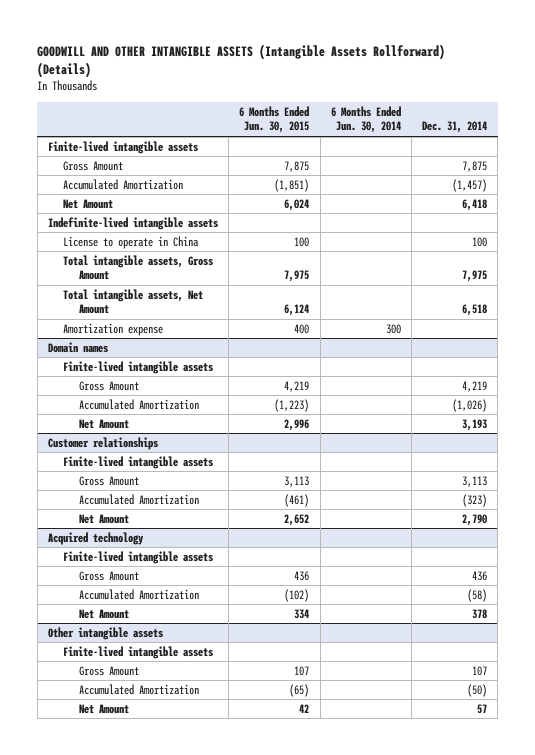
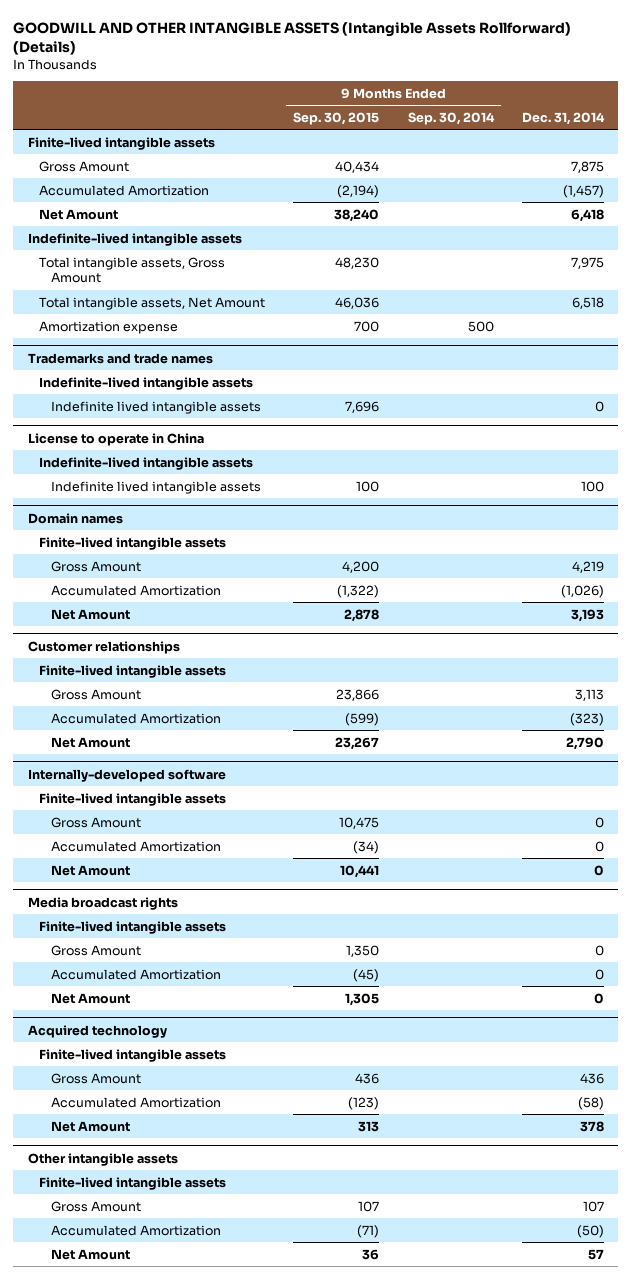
- | 6 Months Ended Jun. 30, 2015 | 6 Months Ended Jun. 30, 2014 | Dec. 31, 2014
+ | 9 Months Ended Sep. 30, 2015 | 9 Months Ended Sep. 30, 2014 | Dec. 31, 2014
- License to operate in China | 100 | | 100
+ Trademarks and trade names
+ Indefinite-lived intangible assets
+ Indefinite lived intangible assets | 7,696 | | 0
+ License to operate in China
+ Indefinite-lived intangible assets
+ Indefinite lived intangible assets | 100 | | 100
+ Internally-developed software
+ Finite-lived intangible assets
+ Gross Amount | 10,475 | | 0
+ Accumulated Amortization | (34) | | 0
+ Net Amount | 10,441 | | 0
+ Media broadcast rights
+ Finite-lived intangible assets
+ Gross Amount | 1,350 | | 0
+ Accumulated Amortization | (45) | | 0
+ Net Amount | 1,305 | | 0

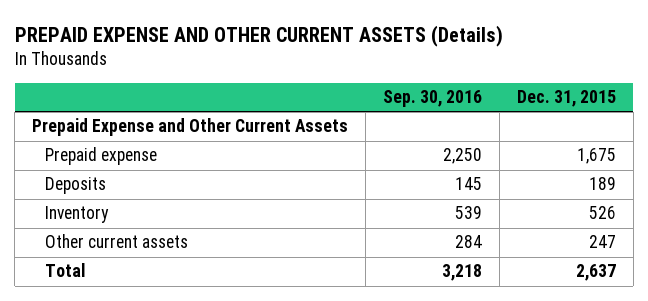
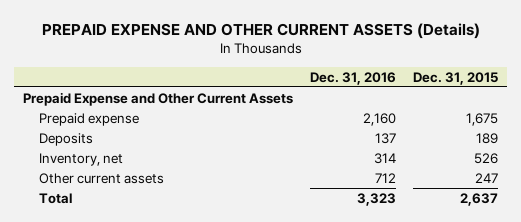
- | Sep. 30, 2016 | Dec. 31, 2015
+ | Dec. 31, 2016 | Dec. 31, 2015
- Inventory | 539 | 526
+ Inventory, net | 314 | 526

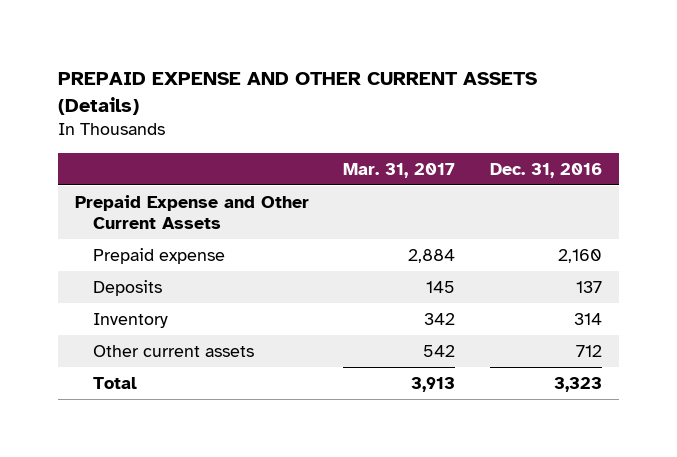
- | Dec. 31, 2016 | Dec. 31, 2015
+ | Mar. 31, 2017 | Dec. 31, 2016
- Inventory, net | 314 | 526
+ Inventory | 342 | 314

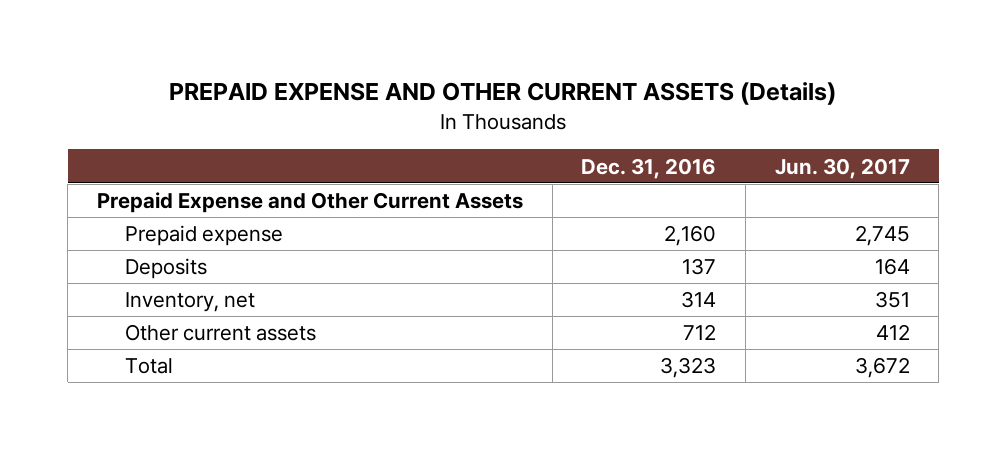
- | Mar. 31, 2017 | Dec. 31, 2016
+ | Dec. 31, 2016 | Jun. 30, 2017
- Inventory | 342 | 314
+ Inventory, net | 314 | 351

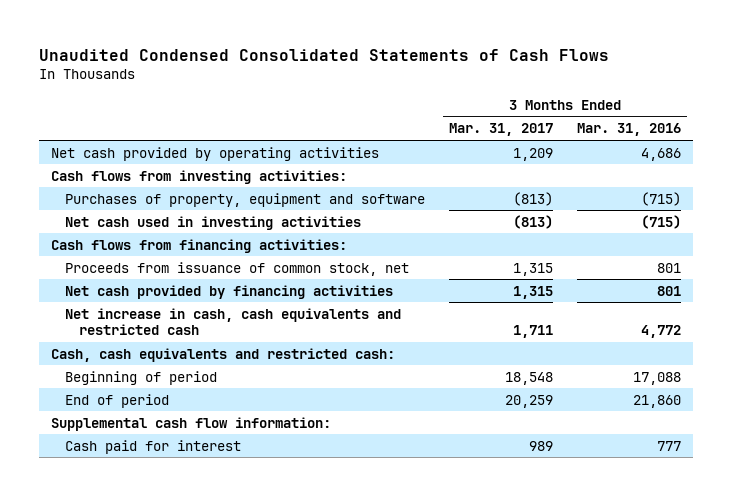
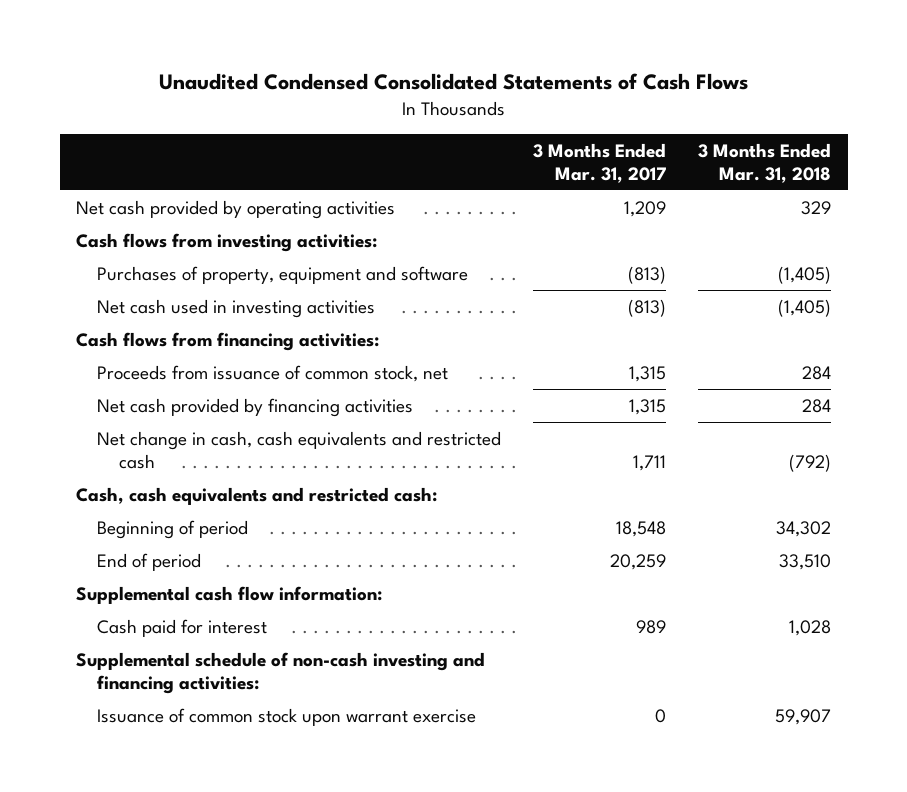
- | 3 Months Ended Mar. 31, 2017 | 3 Months Ended Mar. 31, 2016
+ | 3 Months Ended Mar. 31, 2017 | 3 Months Ended Mar. 31, 2018
- Net increase in cash, cash equivalents and restricted cash | 1,711 | 4,772
+ Net change in cash, cash equivalents and restricted cash | 1,711 | (792)
+ Supplemental schedule of non-cash investing and financing activities:
+ Issuance of common stock upon warrant exercise | 0 | 59,907

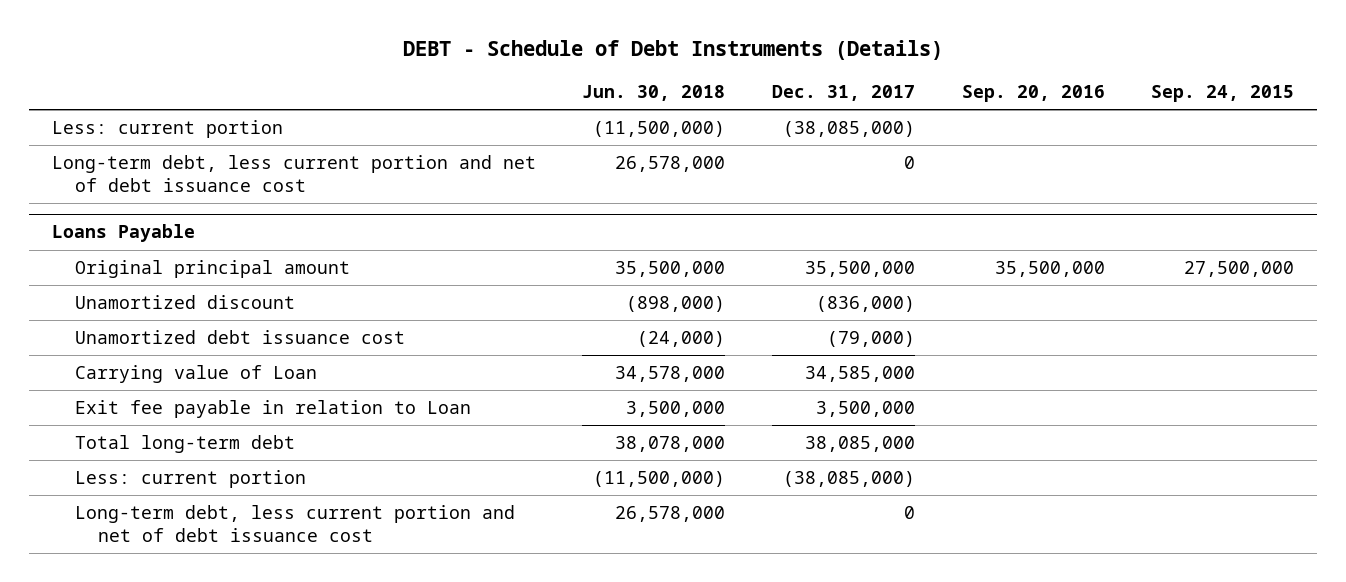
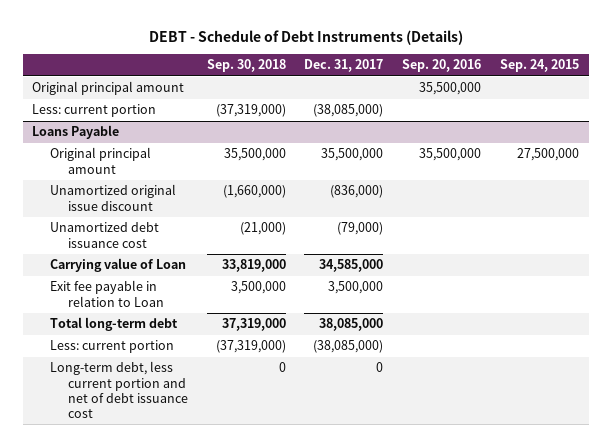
- | Jun. 30, 2018 | Dec. 31, 2017 | Sep. 20, 2016 | Sep. 24, 2015
+ | Sep. 30, 2018 | Dec. 31, 2017 | Sep. 20, 2016 | Sep. 24, 2015
+ Original principal amount | | | 35,500,000 |
- Long-term debt, less current portion and net of debt issuance cost | 26,578,000 | 0 | |
@ Loans Payable
- Unamortized discount | (898,000) | (836,000) | |
+ Unamortized original issue discount | (1,660,000) | (836,000) | |

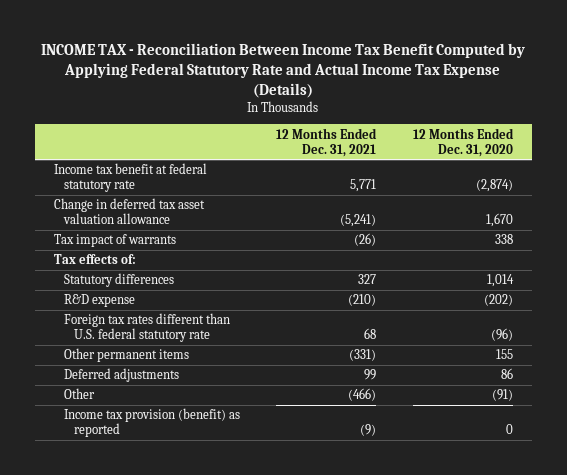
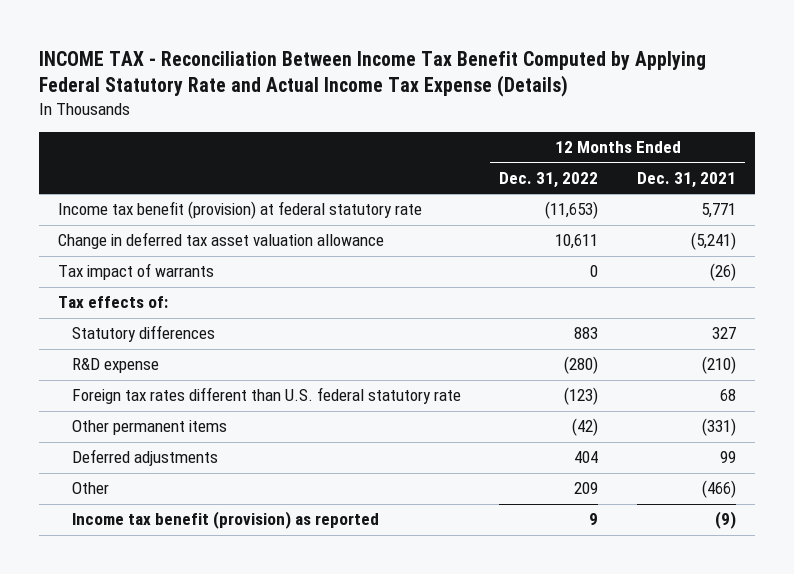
- | 12 Months Ended Dec. 31, 2021 | 12 Months Ended Dec. 31, 2020
+ | 12 Months Ended Dec. 31, 2022 | 12 Months Ended Dec. 31, 2021
- Income tax benefit at federal statutory rate | 5,771 | (2,874)
+ Income tax benefit (provision) at federal statutory rate | (11,653) | 5,771
- Income tax provision (benefit) as reported | (9) | 0
+ Income tax benefit (provision) as reported | 9 | (9)

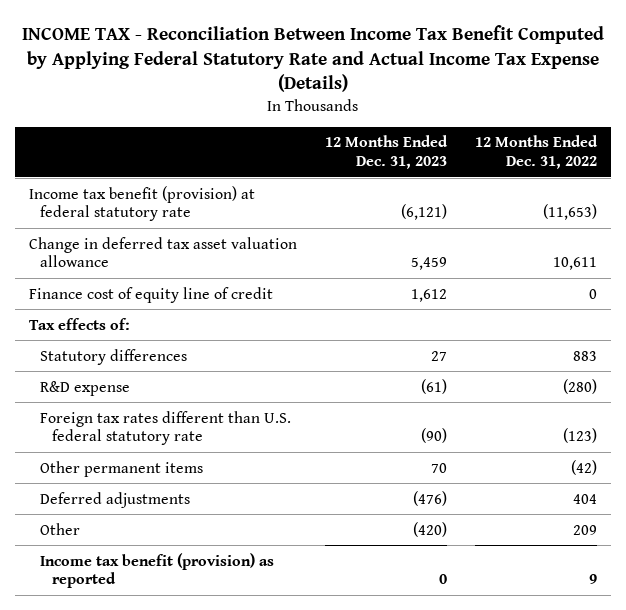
- | 12 Months Ended Dec. 31, 2022 | 12 Months Ended Dec. 31, 2021
+ | 12 Months Ended Dec. 31, 2023 | 12 Months Ended Dec. 31, 2022
- Tax impact of warrants | 0 | (26)
+ Finance cost of equity line of credit | 1,612 | 0

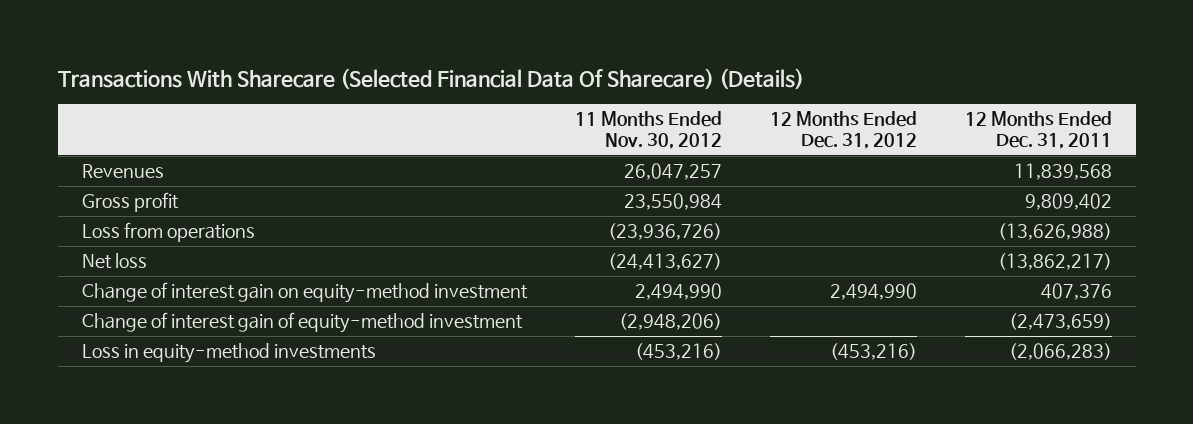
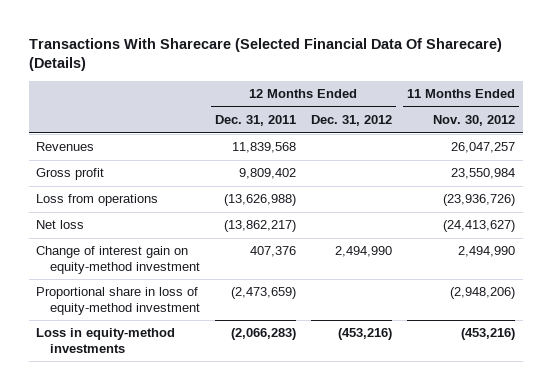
- | 11 Months Ended Nov. 30, 2012 | 12 Months Ended Dec. 31, 2012 | 12 Months Ended Dec. 31, 2011
+ | 12 Months Ended Dec. 31, 2011 | 12 Months Ended Dec. 31, 2012 | 11 Months Ended Nov. 30, 2012
- Change of interest gain of equity-method investment | (2,948,206) | | (2,473,659)
+ Proportional share in loss of equity-method investment | (2,473,659) | | (2,948,206)

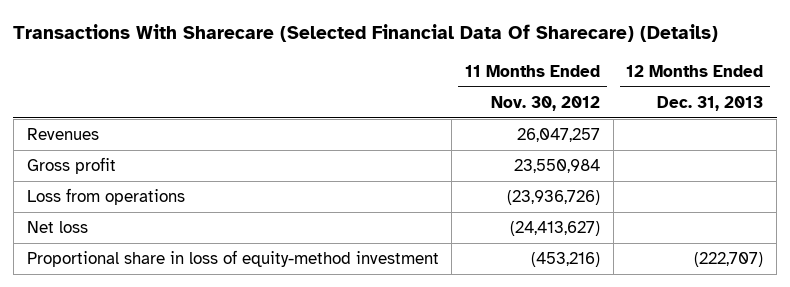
- | 12 Months Ended Dec. 31, 2011 | 12 Months Ended Dec. 31, 2012 | 11 Months Ended Nov. 30, 2012
+ | 11 Months Ended Nov. 30, 2012 | 12 Months Ended Dec. 31, 2013
- Change of interest gain on equity-method investment | 407,376 | 2,494,990 | 2,494,990
- Proportional share in loss of equity-method investment | (2,473,659) | | (2,948,206)
- Loss in equity-method investments | (2,066,283) | (453,216) | (453,216)
+ Proportional share in loss of equity-method investment | (453,216) | (222,707)

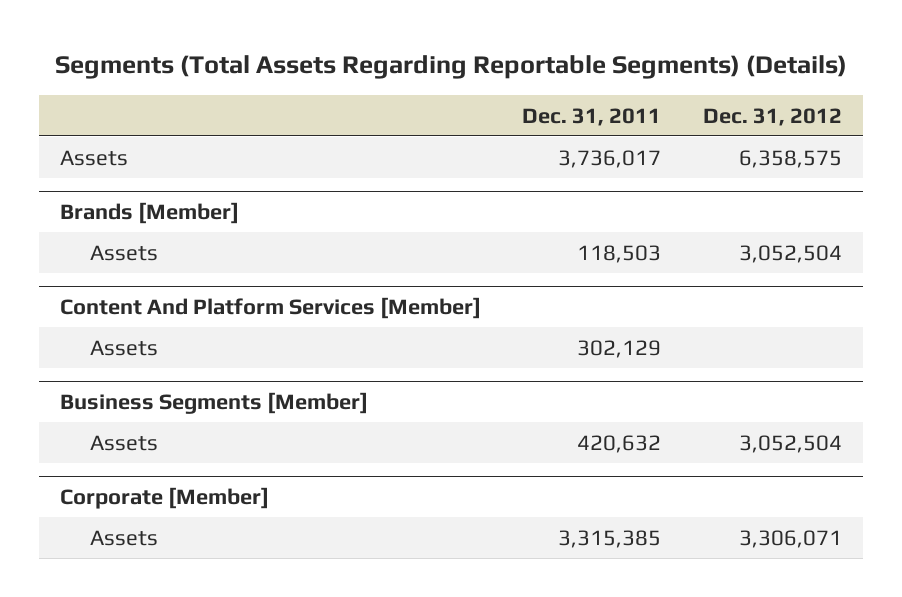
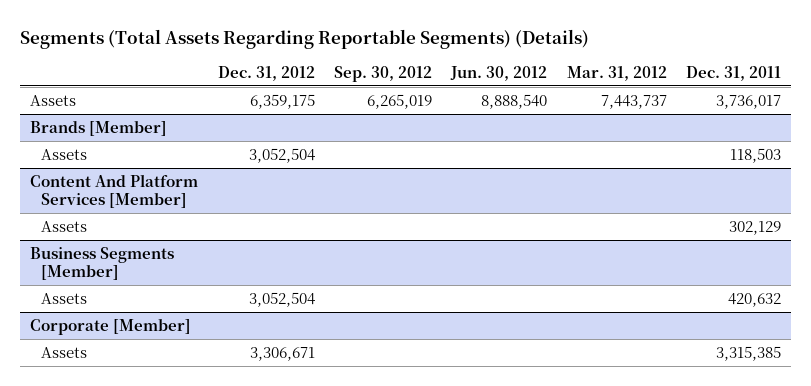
- | Dec. 31, 2011 | Dec. 31, 2012
+ | Dec. 31, 2012 | Sep. 30, 2012 | Jun. 30, 2012 | Mar. 31, 2012 | Dec. 31, 2011
- Assets | 3,736,017 | 6,358,575
+ Assets | 6,359,175 | 6,265,019 | 8,888,540 | 7,443,737 | 3,736,017
@ Corporate [Member]
- Assets | 3,315,385 | 3,306,071
+ Assets | 3,306,671 | | | | 3,315,385

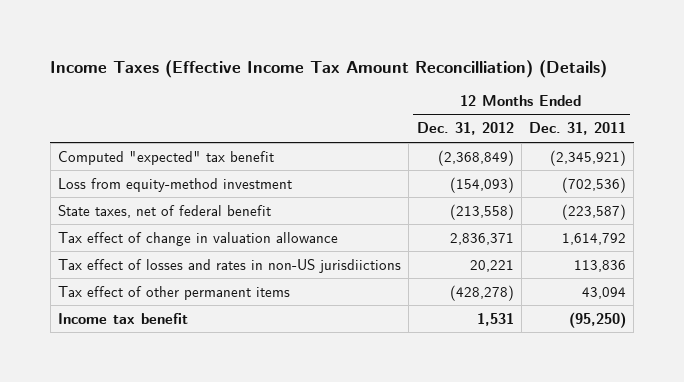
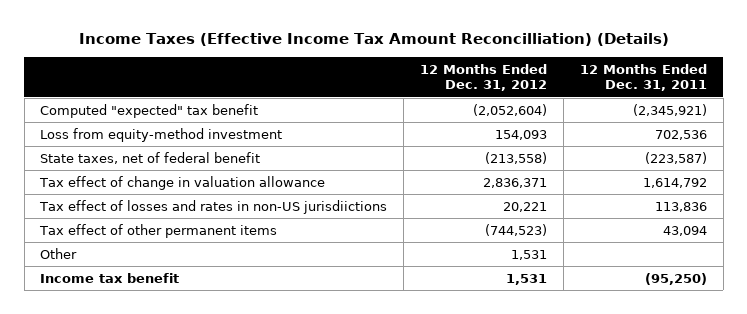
- Computed "expected" tax benefit | (2,368,849) | (2,345,921)
- Loss from equity-method investment | (154,093) | (702,536)
+ Computed "expected" tax benefit | (2,052,604) | (2,345,921)
+ Loss from equity-method investment | 154,093 | 702,536
- Tax effect of other permanent items | (428,278) | 43,094
+ Tax effect of other permanent items | (744,523) | 43,094
+ Other | 1,531 |

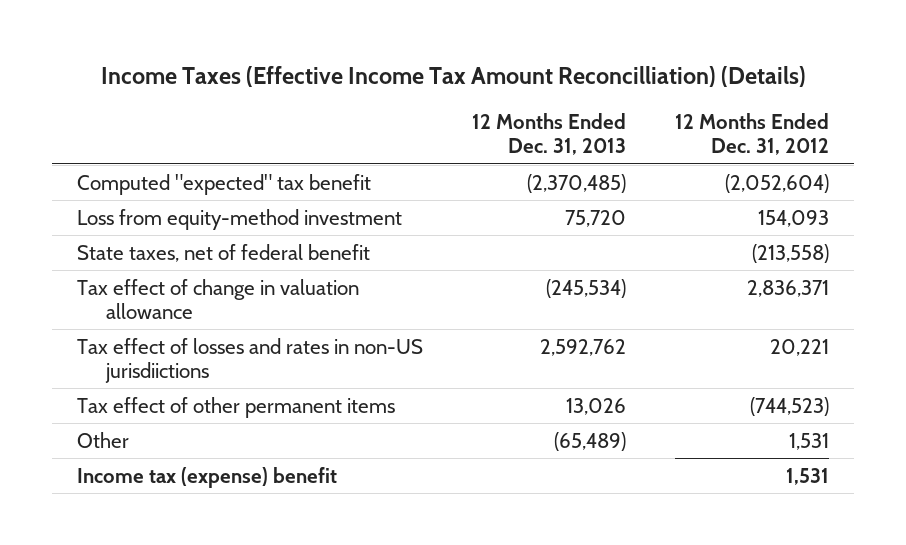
- | 12 Months Ended Dec. 31, 2012 | 12 Months Ended Dec. 31, 2011
+ | 12 Months Ended Dec. 31, 2013 | 12 Months Ended Dec. 31, 2012
- Income tax benefit | 1,531 | (95,250)
+ Income tax (expense) benefit | | 1,531

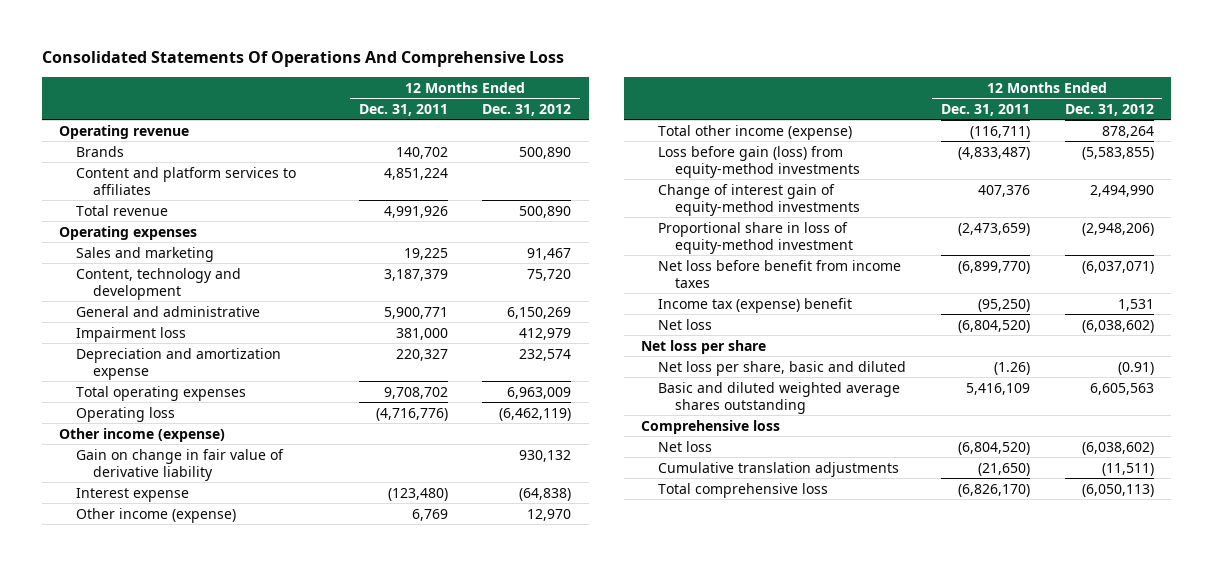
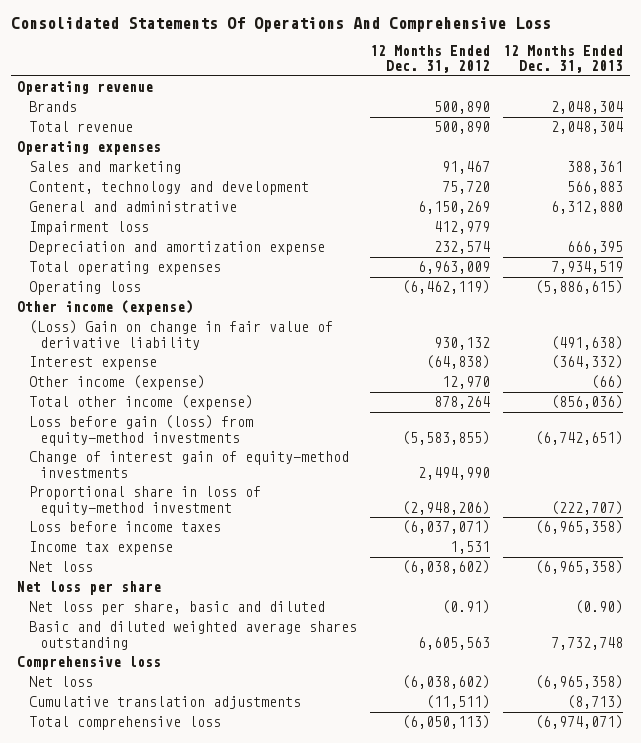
- | 12 Months Ended Dec. 31, 2011 | 12 Months Ended Dec. 31, 2012
+ | 12 Months Ended Dec. 31, 2012 | 12 Months Ended Dec. 31, 2013
- Content and platform services to affiliates | 4,851,224 |
- Gain on change in fair value of derivative liability | | 930,132
+ (Loss) Gain on change in fair value of derivative liability | 930,132 | (491,638)
- Net loss before benefit from income taxes | (6,899,770) | (6,037,071)
- Income tax (expense) benefit | (95,250) | 1,531
+ Loss before income taxes | (6,037,071) | (6,965,358)
+ Income tax expense | 1,531 |

